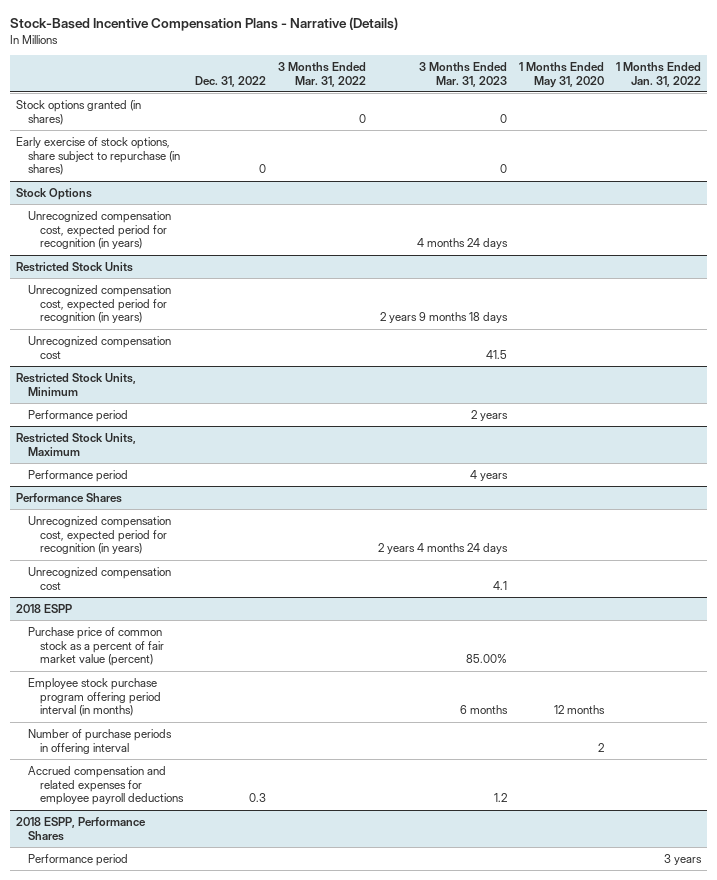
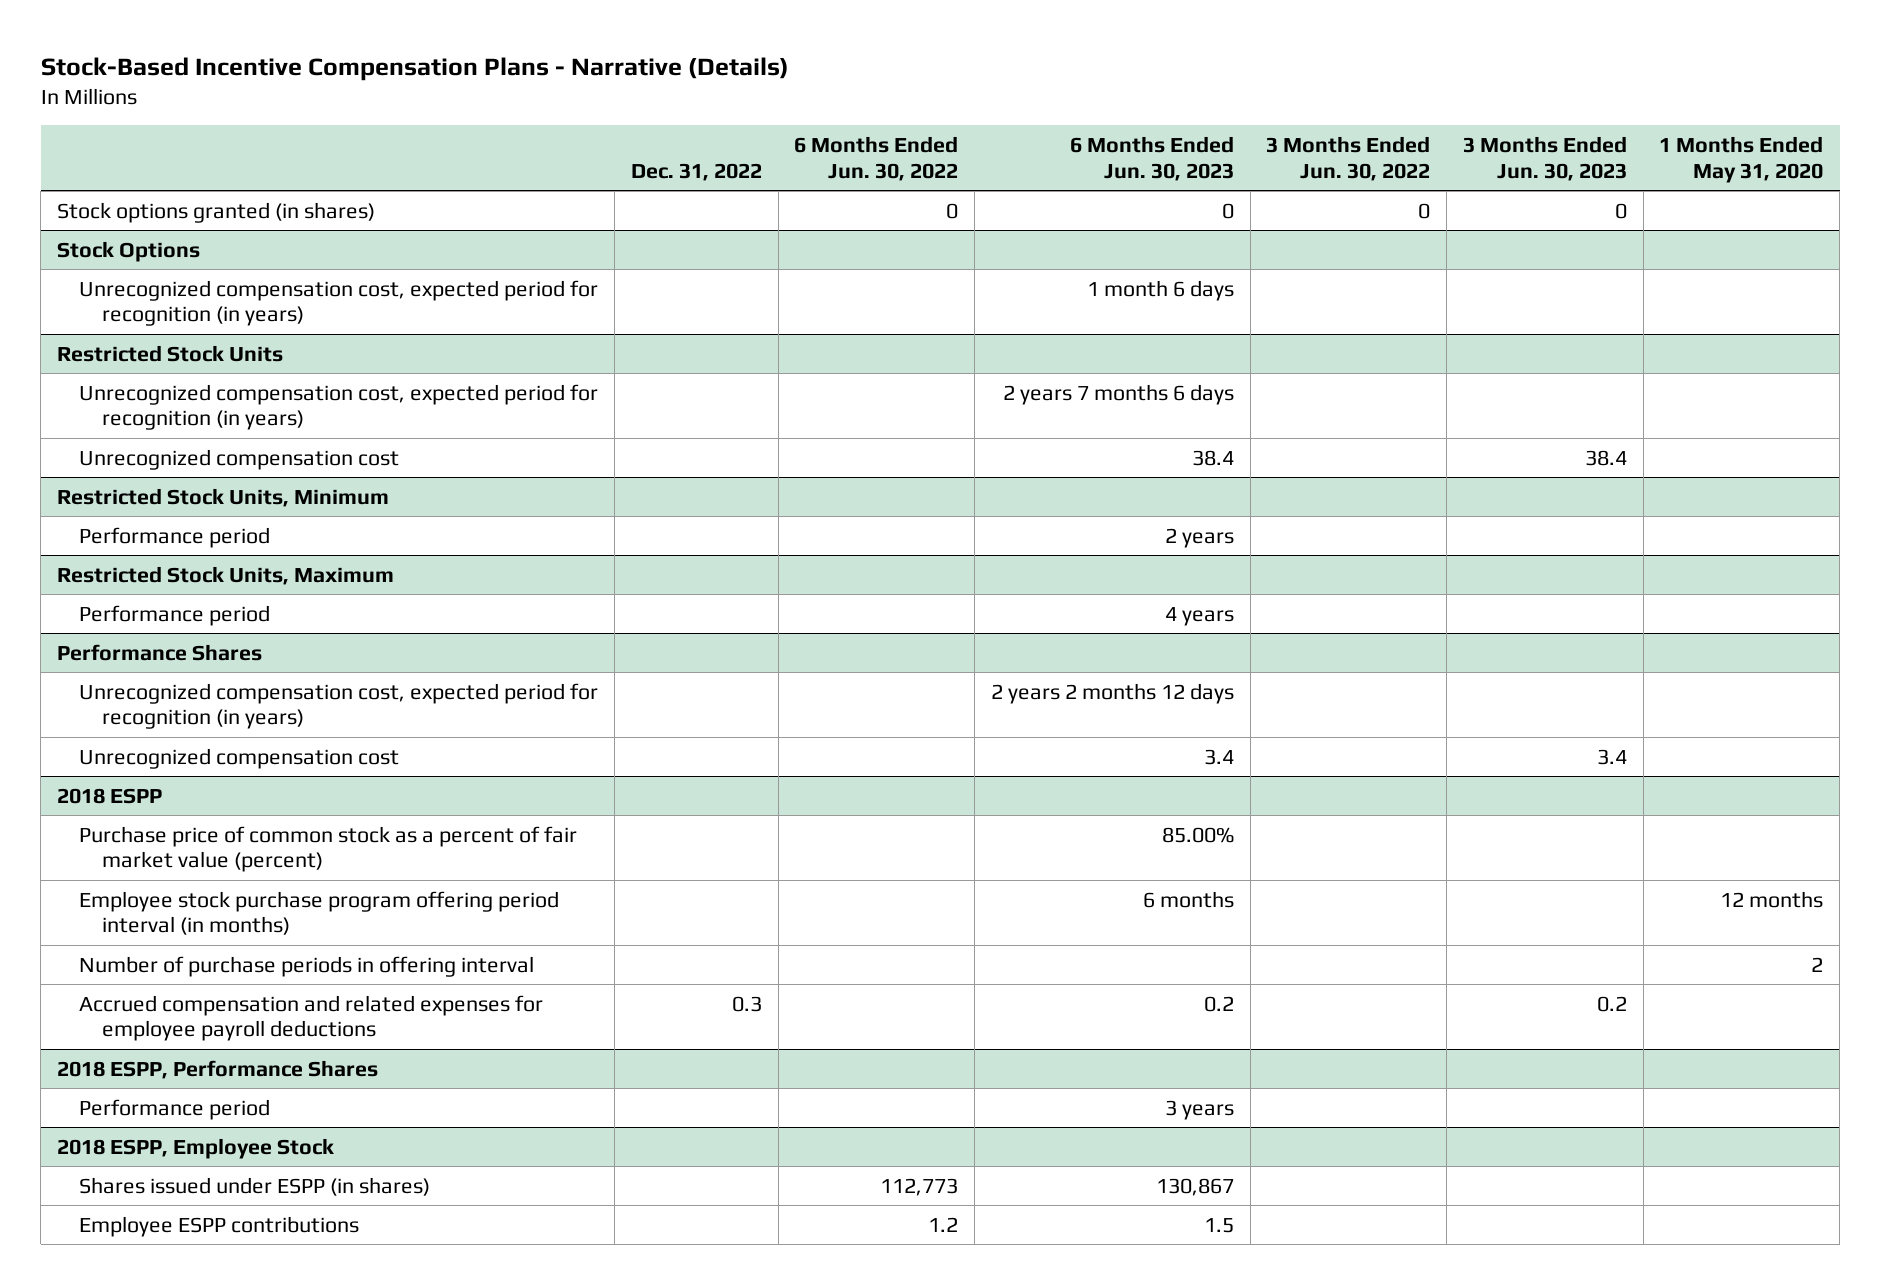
- | Dec. 31, 2022 | 3 Months Ended Mar. 31, 2022 | 3 Months Ended Mar. 31, 2023 | 1 Months Ended May 31, 2020 | 1 Months Ended Jan. 31, 2022
+ | Dec. 31, 2022 | 6 Months Ended Jun. 30, 2022 | 6 Months Ended Jun. 30, 2023 | 3 Months Ended Jun. 30, 2022 | 3 Months Ended Jun. 30, 2023 | 1 Months Ended May 31, 2020
- Early exercise of stock options, share subject to repurchase (in shares) | 0 | | 0 | |
+ 2018 ESPP, Employee Stock
+ Shares issued under ESPP (in shares) | | 112,773 | 130,867 | | |
+ Employee ESPP contributions | | 1.2 | 1.5 | | |

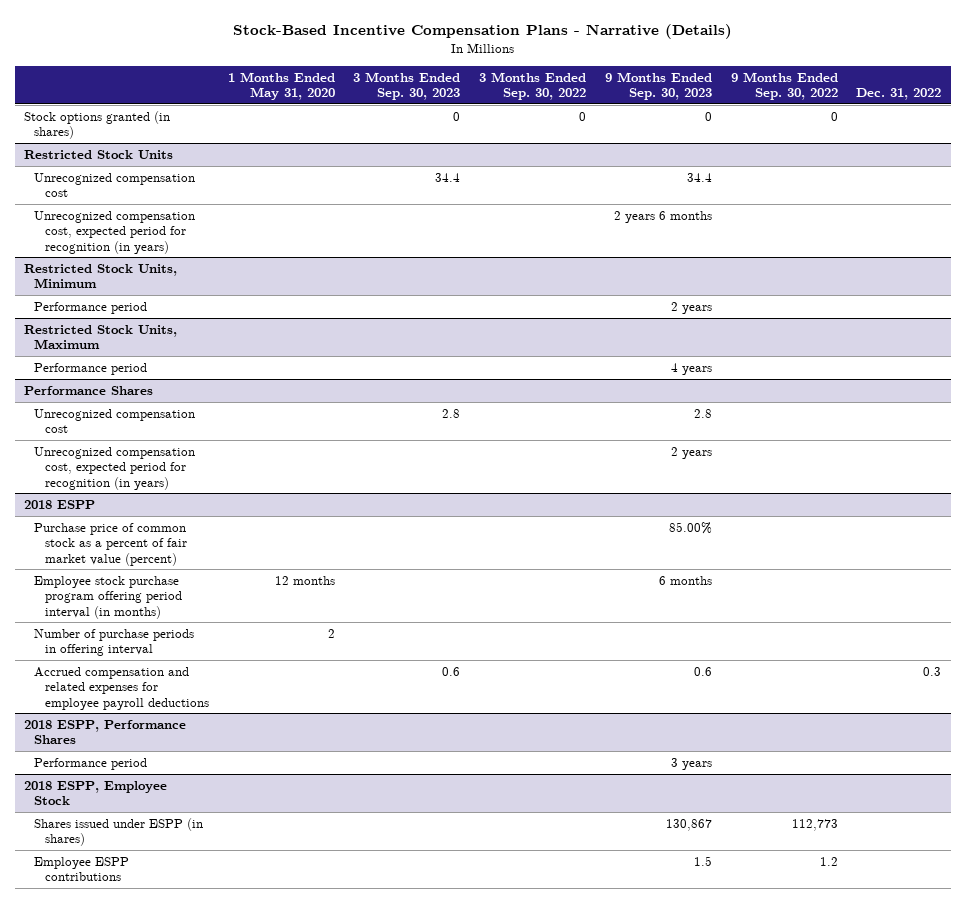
- | Dec. 31, 2022 | 6 Months Ended Jun. 30, 2022 | 6 Months Ended Jun. 30, 2023 | 3 Months Ended Jun. 30, 2022 | 3 Months Ended Jun. 30, 2023 | 1 Months Ended May 31, 2020
+ | 1 Months Ended May 31, 2020 | 3 Months Ended Sep. 30, 2023 | 3 Months Ended Sep. 30, 2022 | 9 Months Ended Sep. 30, 2023 | 9 Months Ended Sep. 30, 2022 | Dec. 31, 2022
- Stock Options
- Unrecognized compensation cost, expected period for recognition (in years) | | | 1 month 6 days | | |
@ Restricted Stock Units
moved down: Unrecognized compensation cost, expected period for recognition (in years) | | | | 2 years 6 months | |
@ Performance Shares
moved down: Unrecognized compensation cost, expected period for recognition (in years) | | | | 2 years | |

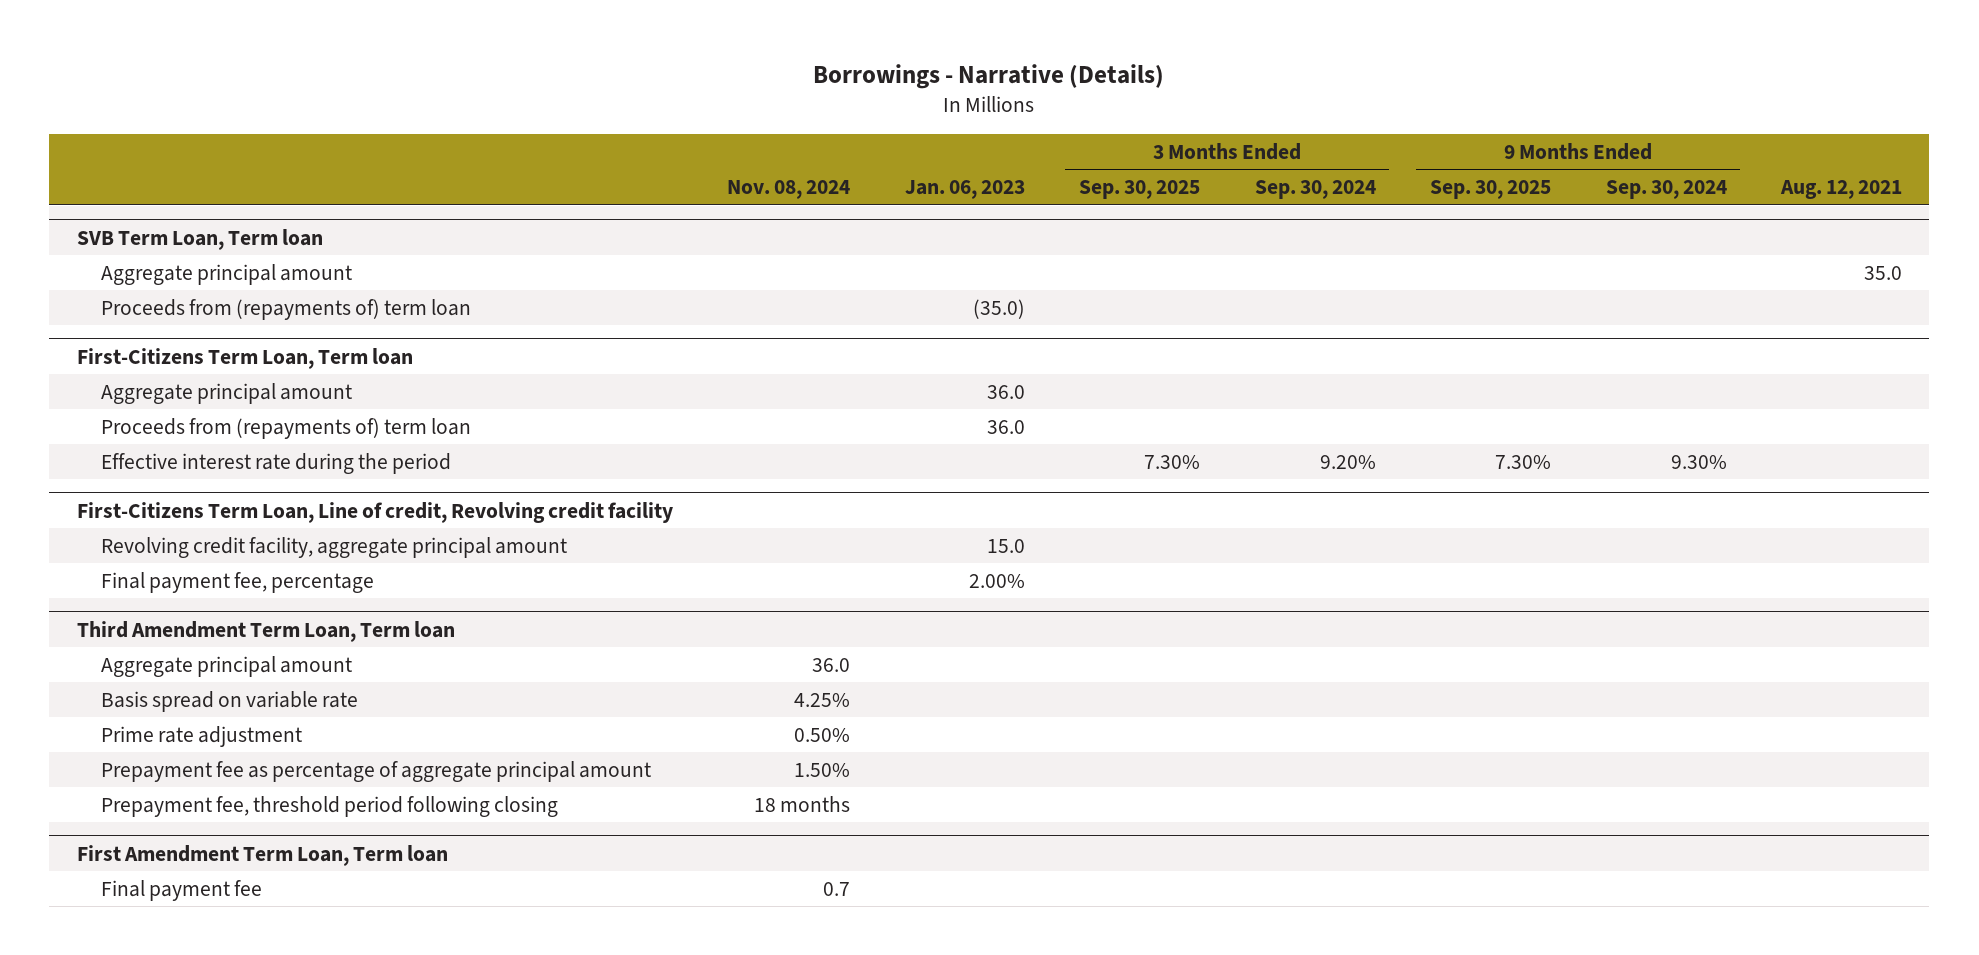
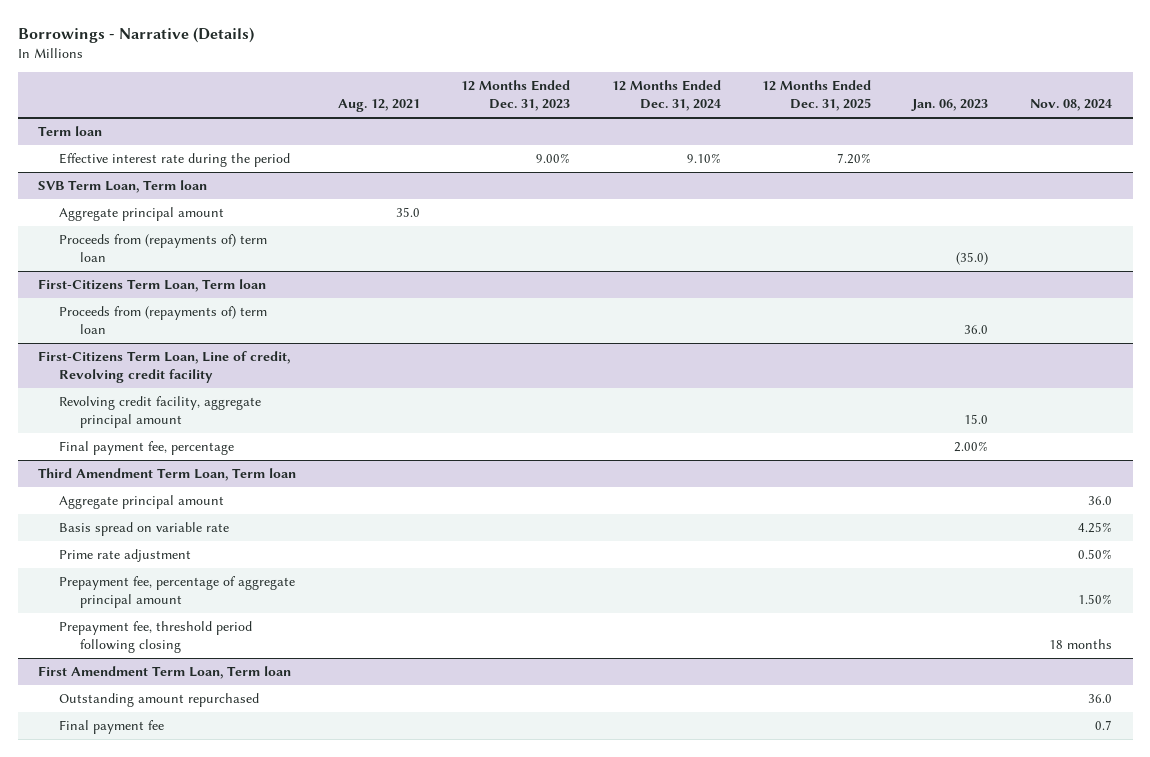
- | Nov. 08, 2024 | Jan. 06, 2023 | 3 Months Ended Sep. 30, 2025 | 3 Months Ended Sep. 30, 2024 | 9 Months Ended Sep. 30, 2025 | 9 Months Ended Sep. 30, 2024 | Aug. 12, 2021
+ | Aug. 12, 2021 | 12 Months Ended Dec. 31, 2023 | 12 Months Ended Dec. 31, 2024 | 12 Months Ended Dec. 31, 2025 | Jan. 06, 2023 | Nov. 08, 2024
+ Term loan
+ Effective interest rate during the period | | 9.00% | 9.10% | 7.20% | |
@ First-Citizens Term Loan, Term loan
- Aggregate principal amount | | 36.0 | | | | |
- Effective interest rate during the period | | | 7.30% | 9.20% | 7.30% | 9.30% |
@ Third Amendment Term Loan, Term loan
- Prepayment fee as percentage of aggregate principal amount | 1.50% | | | | | |
+ Prepayment fee, percentage of aggregate principal amount | | | | | | 1.50%
@ First Amendment Term Loan, Term loan
+ Outstanding amount repurchased | | | | | | 36.0

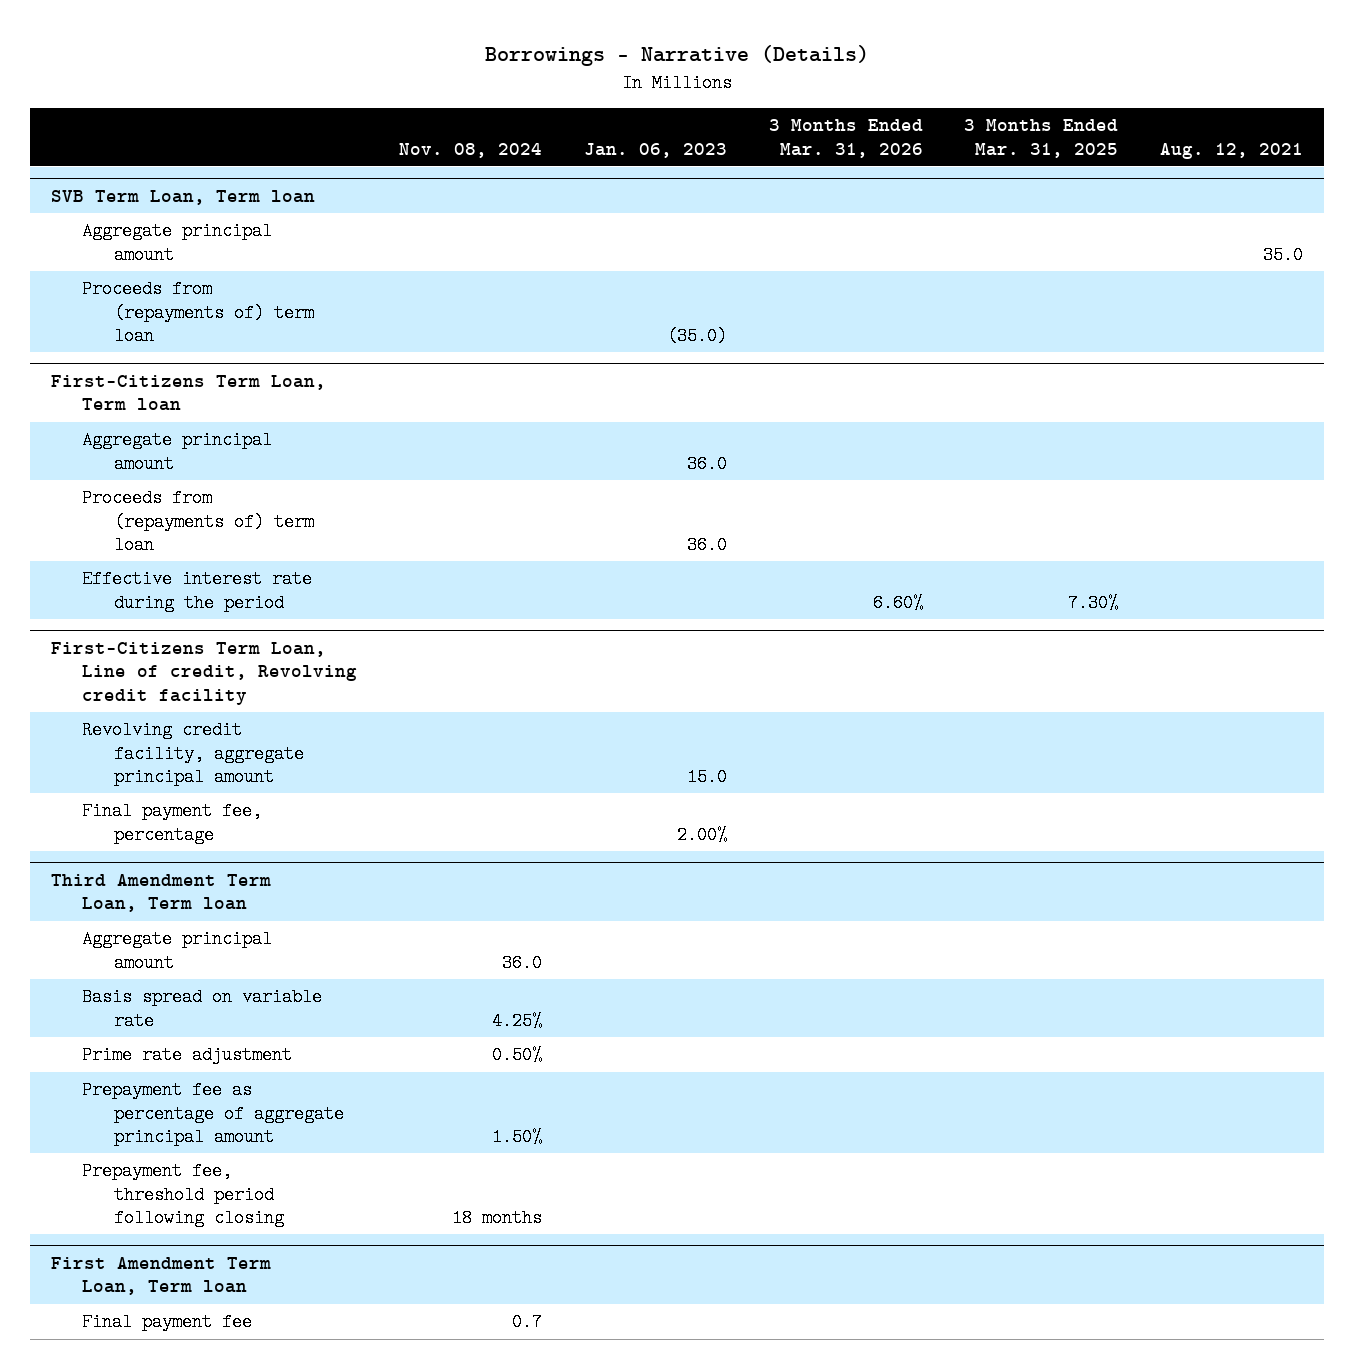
- | Aug. 12, 2021 | 12 Months Ended Dec. 31, 2023 | 12 Months Ended Dec. 31, 2024 | 12 Months Ended Dec. 31, 2025 | Jan. 06, 2023 | Nov. 08, 2024
+ | Nov. 08, 2024 | Jan. 06, 2023 | 3 Months Ended Mar. 31, 2026 | 3 Months Ended Mar. 31, 2025 | Aug. 12, 2021
- Term loan
- Effective interest rate during the period | | 9.00% | 9.10% | 7.20% | |
@ First-Citizens Term Loan, Term loan
+ Aggregate principal amount | | 36.0 | | |
+ Effective interest rate during the period | | | 6.60% | 7.30% |
@ Third Amendment Term Loan, Term loan
- Prepayment fee, percentage of aggregate principal amount | | | | | | 1.50%
+ Prepayment fee as percentage of aggregate principal amount | 1.50% | | | |
@ First Amendment Term Loan, Term loan
- Outstanding amount repurchased | | | | | | 36.0

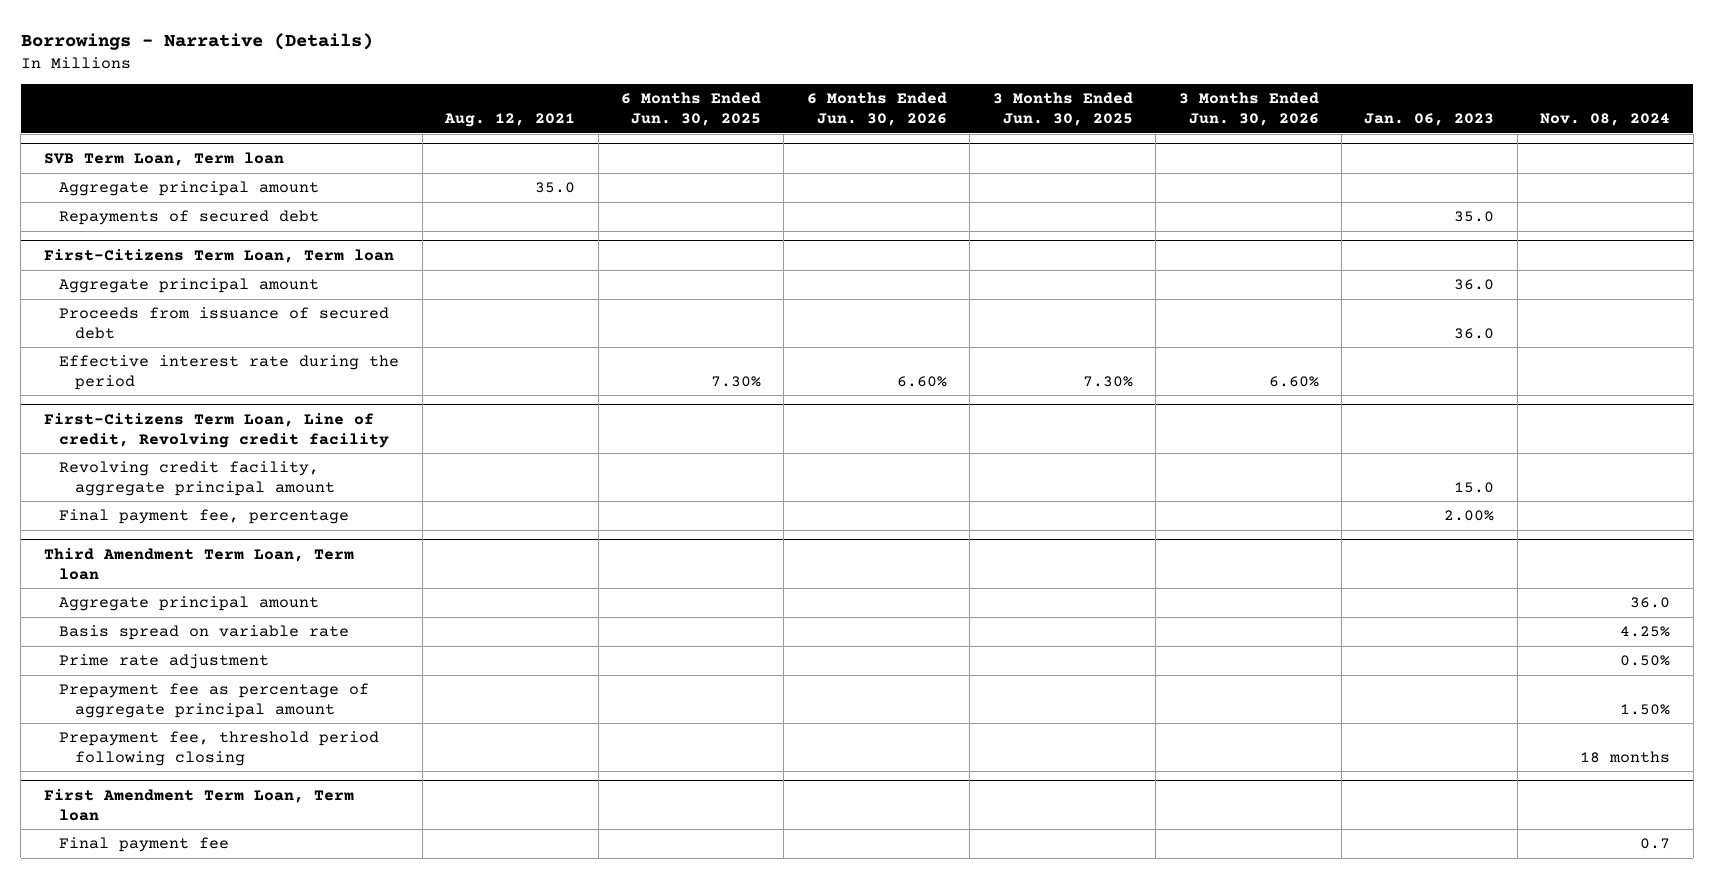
- | Nov. 08, 2024 | Jan. 06, 2023 | 3 Months Ended Mar. 31, 2026 | 3 Months Ended Mar. 31, 2025 | Aug. 12, 2021
+ | Aug. 12, 2021 | 6 Months Ended Jun. 30, 2025 | 6 Months Ended Jun. 30, 2026 | 3 Months Ended Jun. 30, 2025 | 3 Months Ended Jun. 30, 2026 | Jan. 06, 2023 | Nov. 08, 2024
@ SVB Term Loan, Term loan
- Proceeds from (repayments of) term loan | | (35.0) | | |
+ Repayments of secured debt | | | | | | 35.0 |
@ First-Citizens Term Loan, Term loan
- Proceeds from (repayments of) term loan | | 36.0 | | |
+ Proceeds from issuance of secured debt | | | | | | 36.0 |

